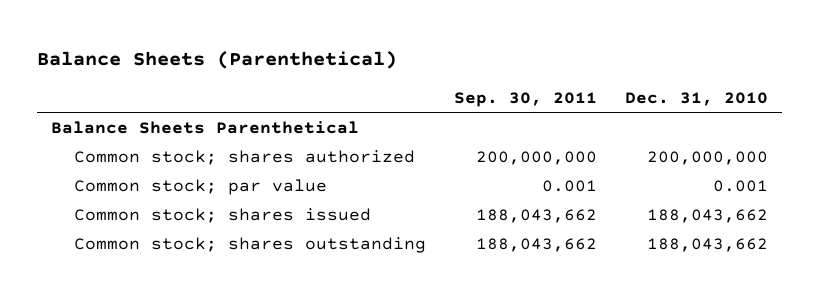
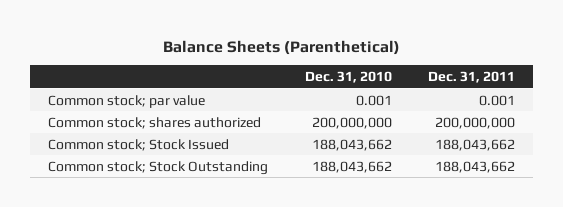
- | Sep. 30, 2011 | Dec. 31, 2010
+ | Dec. 31, 2010 | Dec. 31, 2011
- Balance Sheets Parenthetical
- Common stock; shares issued | 188,043,662 | 188,043,662
- Common stock; shares outstanding | 188,043,662 | 188,043,662
moved down: Common stock; shares authorized | 200,000,000 | 200,000,000
+ Common stock; Stock Issued | 188,043,662 | 188,043,662
+ Common stock; Stock Outstanding | 188,043,662 | 188,043,662

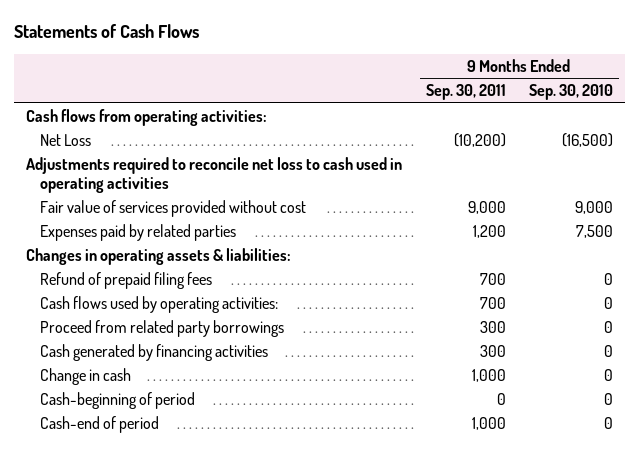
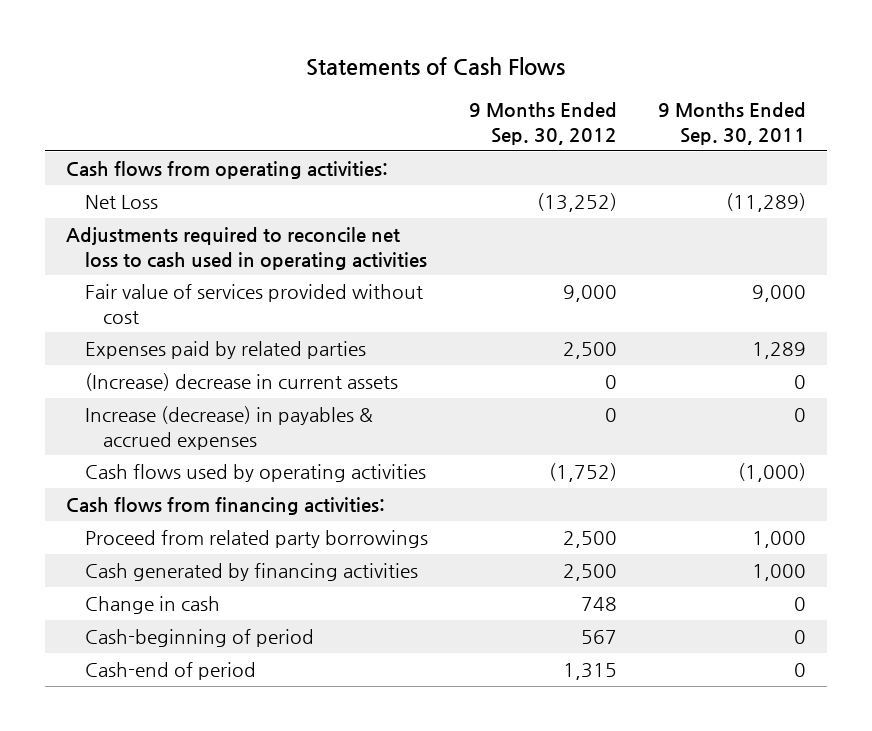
- | 9 Months Ended Sep. 30, 2011 | 9 Months Ended Sep. 30, 2010
+ | 9 Months Ended Sep. 30, 2012 | 9 Months Ended Sep. 30, 2011
- Net Loss | (10,200) | (16,500)
+ Net Loss | (13,252) | (11,289)
- Expenses paid by related parties | 1,200 | 7,500
- Changes in operating assets & liabilities:
- Refund of prepaid filing fees | 700 | 0
- Cash flows used by operating activities: | 700 | 0
- Proceed from related party borrowings | 300 | 0
- Cash generated by financing activities | 300 | 0
- Change in cash | 1,000 | 0
+ Expenses paid by related parties | 2,500 | 1,289
+ (Increase) decrease in current assets | 0 | 0
+ Increase (decrease) in payables & accrued expenses | 0 | 0
+ Cash flows used by operating activities | (1,752) | (1,000)
+ Cash flows from financing activities:
+ Proceed from related party borrowings | 2,500 | 1,000
+ Cash generated by financing activities | 2,500 | 1,000
+ Change in cash | 748 | 0
- Cash-end of period | 1,000 | 0
+ Cash-end of period | 1,315 | 0

